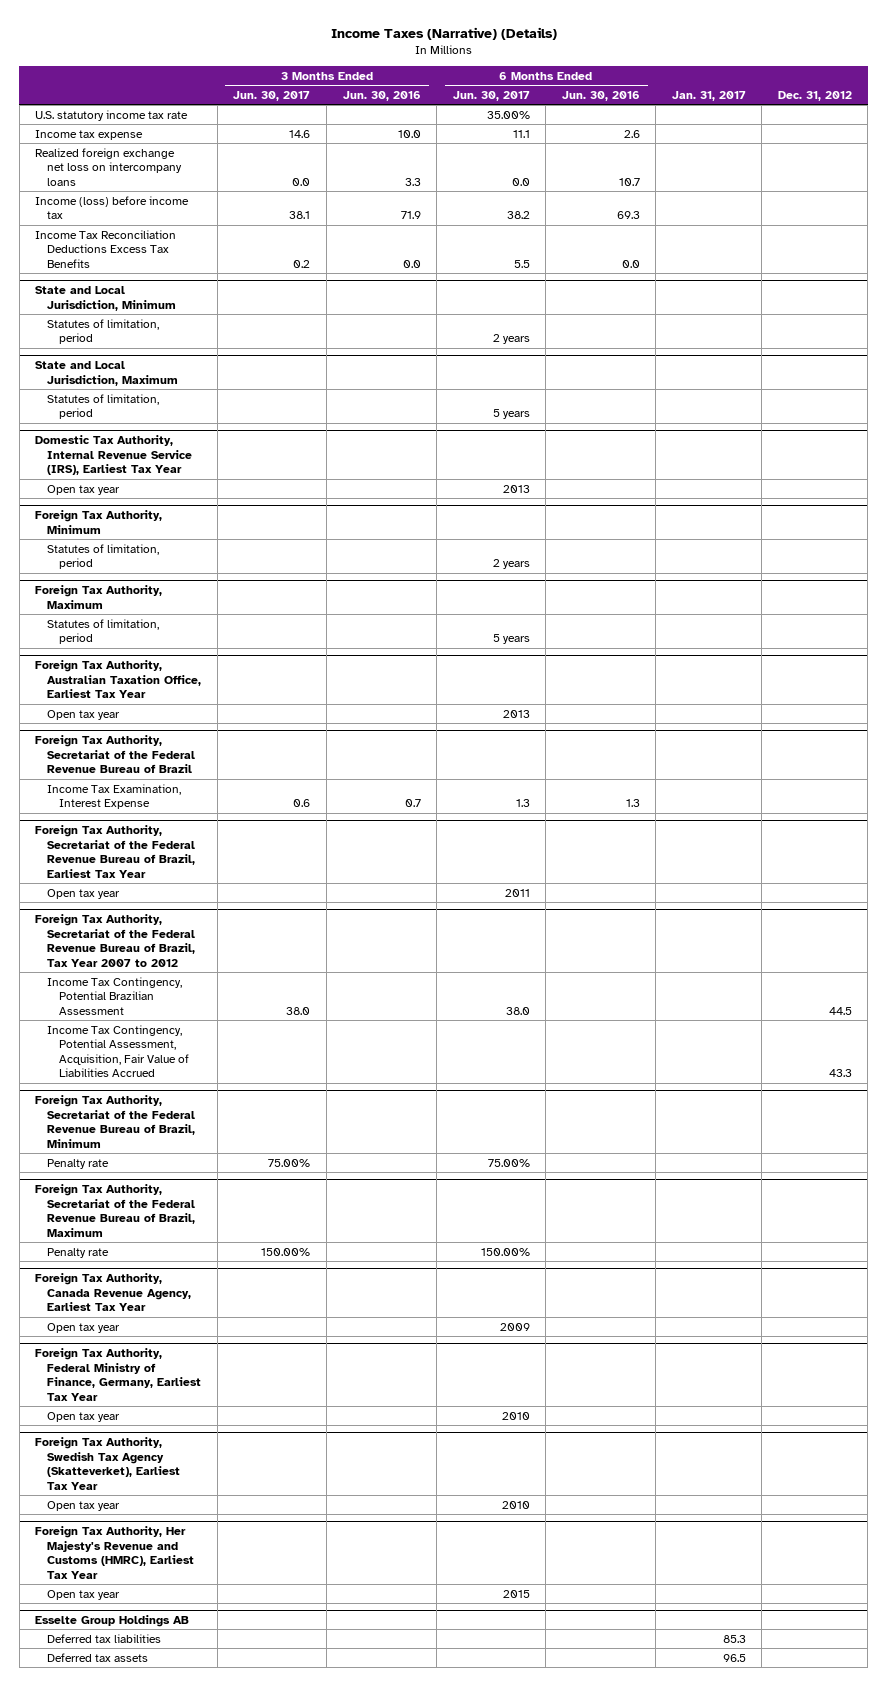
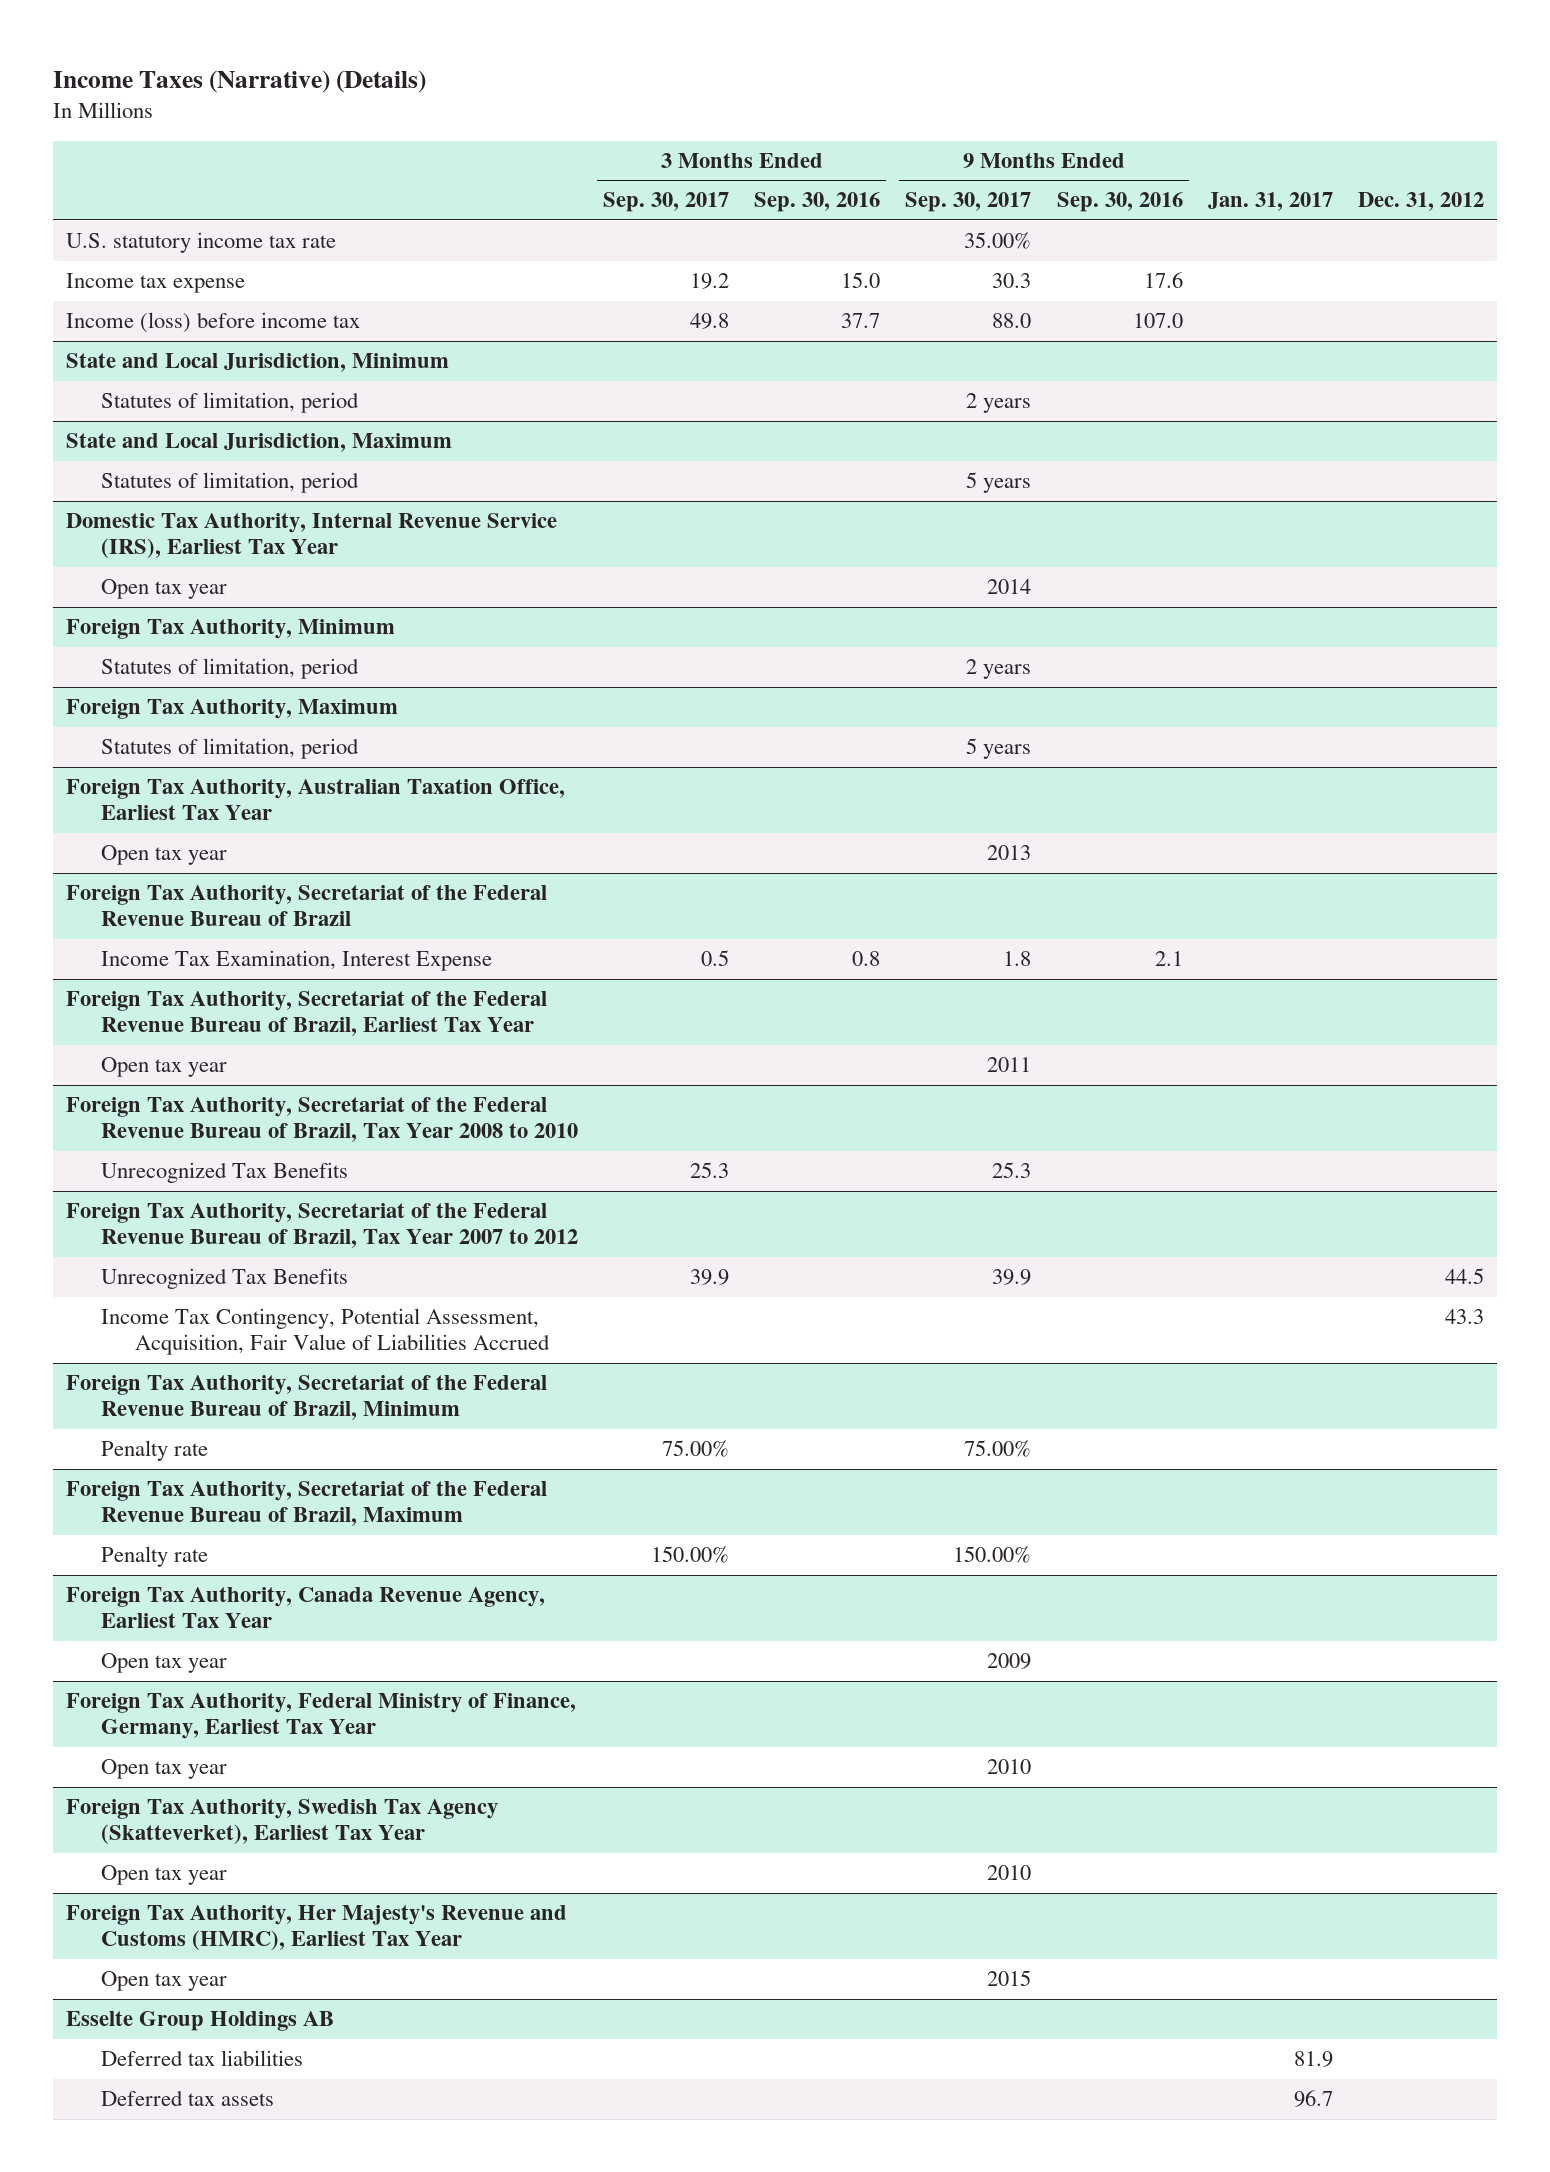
- | 3 Months Ended Jun. 30, 2017 | 3 Months Ended Jun. 30, 2016 | 6 Months Ended Jun. 30, 2017 | 6 Months Ended Jun. 30, 2016 | Jan. 31, 2017 | Dec. 31, 2012
+ | 3 Months Ended Sep. 30, 2017 | 3 Months Ended Sep. 30, 2016 | 9 Months Ended Sep. 30, 2017 | 9 Months Ended Sep. 30, 2016 | Jan. 31, 2017 | Dec. 31, 2012
- Realized foreign exchange net loss on intercompany loans | 0.0 | 3.3 | 0.0 | 10.7 | |
- Income Tax Reconciliation Deductions Excess Tax Benefits | 0.2 | 0.0 | 5.5 | 0.0 | |
+ Foreign Tax Authority, Secretariat of the Federal Revenue Bureau of Brazil, Tax Year 2008 to 2010
+ Unrecognized Tax Benefits | 25.3 | | 25.3 | | |
@ Foreign Tax Authority, Secretariat of the Federal Revenue Bureau of Brazil, Tax Year 2007 to 2012
- Income Tax Contingency, Potential Brazilian Assessment | 38.0 | | 38.0 | | | 44.5
+ Unrecognized Tax Benefits | 39.9 | | 39.9 | | | 44.5
@ Esselte Group Holdings AB
- Deferred tax liabilities | | | | | 85.3 |
- Deferred tax assets | | | | | 96.5 |
+ Deferred tax liabilities | | | | | 81.9 |
+ Deferred tax assets | | | | | 96.7 |

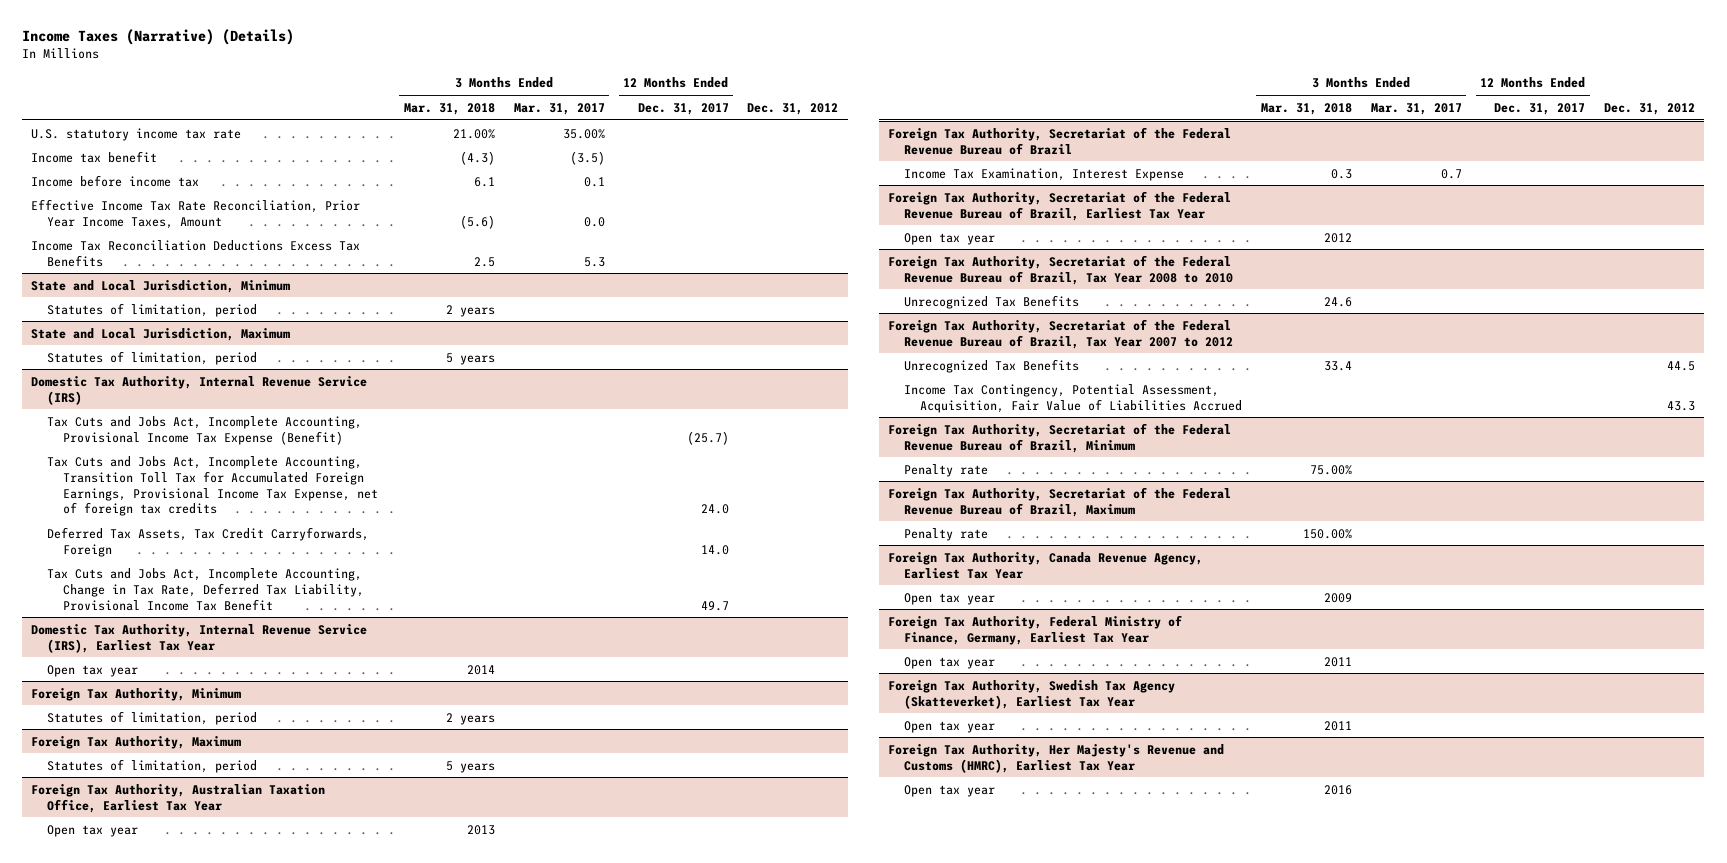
- | 3 Months Ended Sep. 30, 2017 | 3 Months Ended Sep. 30, 2016 | 9 Months Ended Sep. 30, 2017 | 9 Months Ended Sep. 30, 2016 | Jan. 31, 2017 | Dec. 31, 2012
+ | 3 Months Ended Mar. 31, 2018 | 3 Months Ended Mar. 31, 2017 | 12 Months Ended Dec. 31, 2017 | Dec. 31, 2012
- Income tax expense | 19.2 | 15.0 | 30.3 | 17.6 | |
- Income (loss) before income tax | 49.8 | 37.7 | 88.0 | 107.0 | |
+ Income tax benefit | (4.3) | (3.5) | |
+ Income before income tax | 6.1 | 0.1 | |
+ Effective Income Tax Rate Reconciliation, Prior Year Income Taxes, Amount | (5.6) | 0.0 | |
+ Income Tax Reconciliation Deductions Excess Tax Benefits | 2.5 | 5.3 | |
+ Domestic Tax Authority, Internal Revenue Service (IRS)
+ Tax Cuts and Jobs Act, Incomplete Accounting, Provisional Income Tax Expense (Benefit) | | | (25.7) |
+ Tax Cuts and Jobs Act, Incomplete Accounting, Transition Toll Tax for Accumulated Foreign Earnings, Provisional Income Tax Expense, net of foreign tax credits | | | 24.0 |
+ Deferred Tax Assets, Tax Credit Carryforwards, Foreign | | | 14.0 |
+ Tax Cuts and Jobs Act, Incomplete Accounting, Change in Tax Rate, Deferred Tax Liability, Provisional Income Tax Benefit | | | 49.7 |
- Esselte Group Holdings AB
- Deferred tax liabilities | | | | | 81.9 |
- Deferred tax assets | | | | | 96.7 |

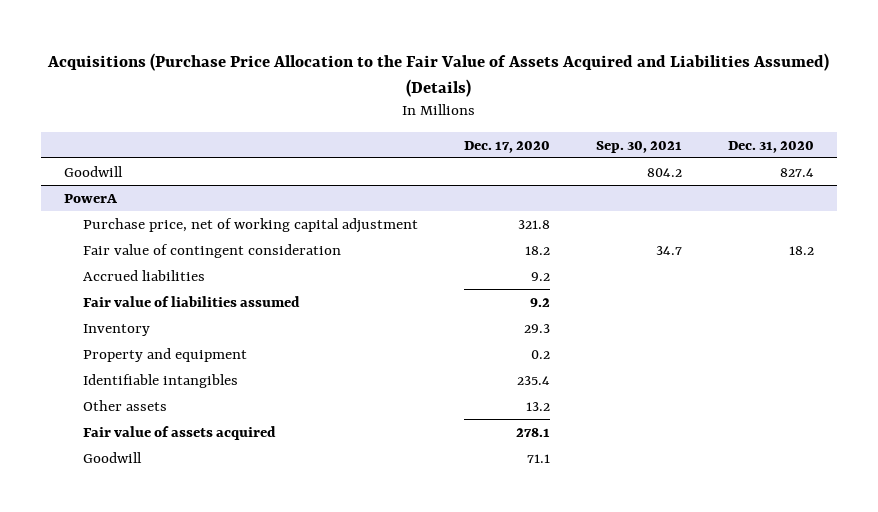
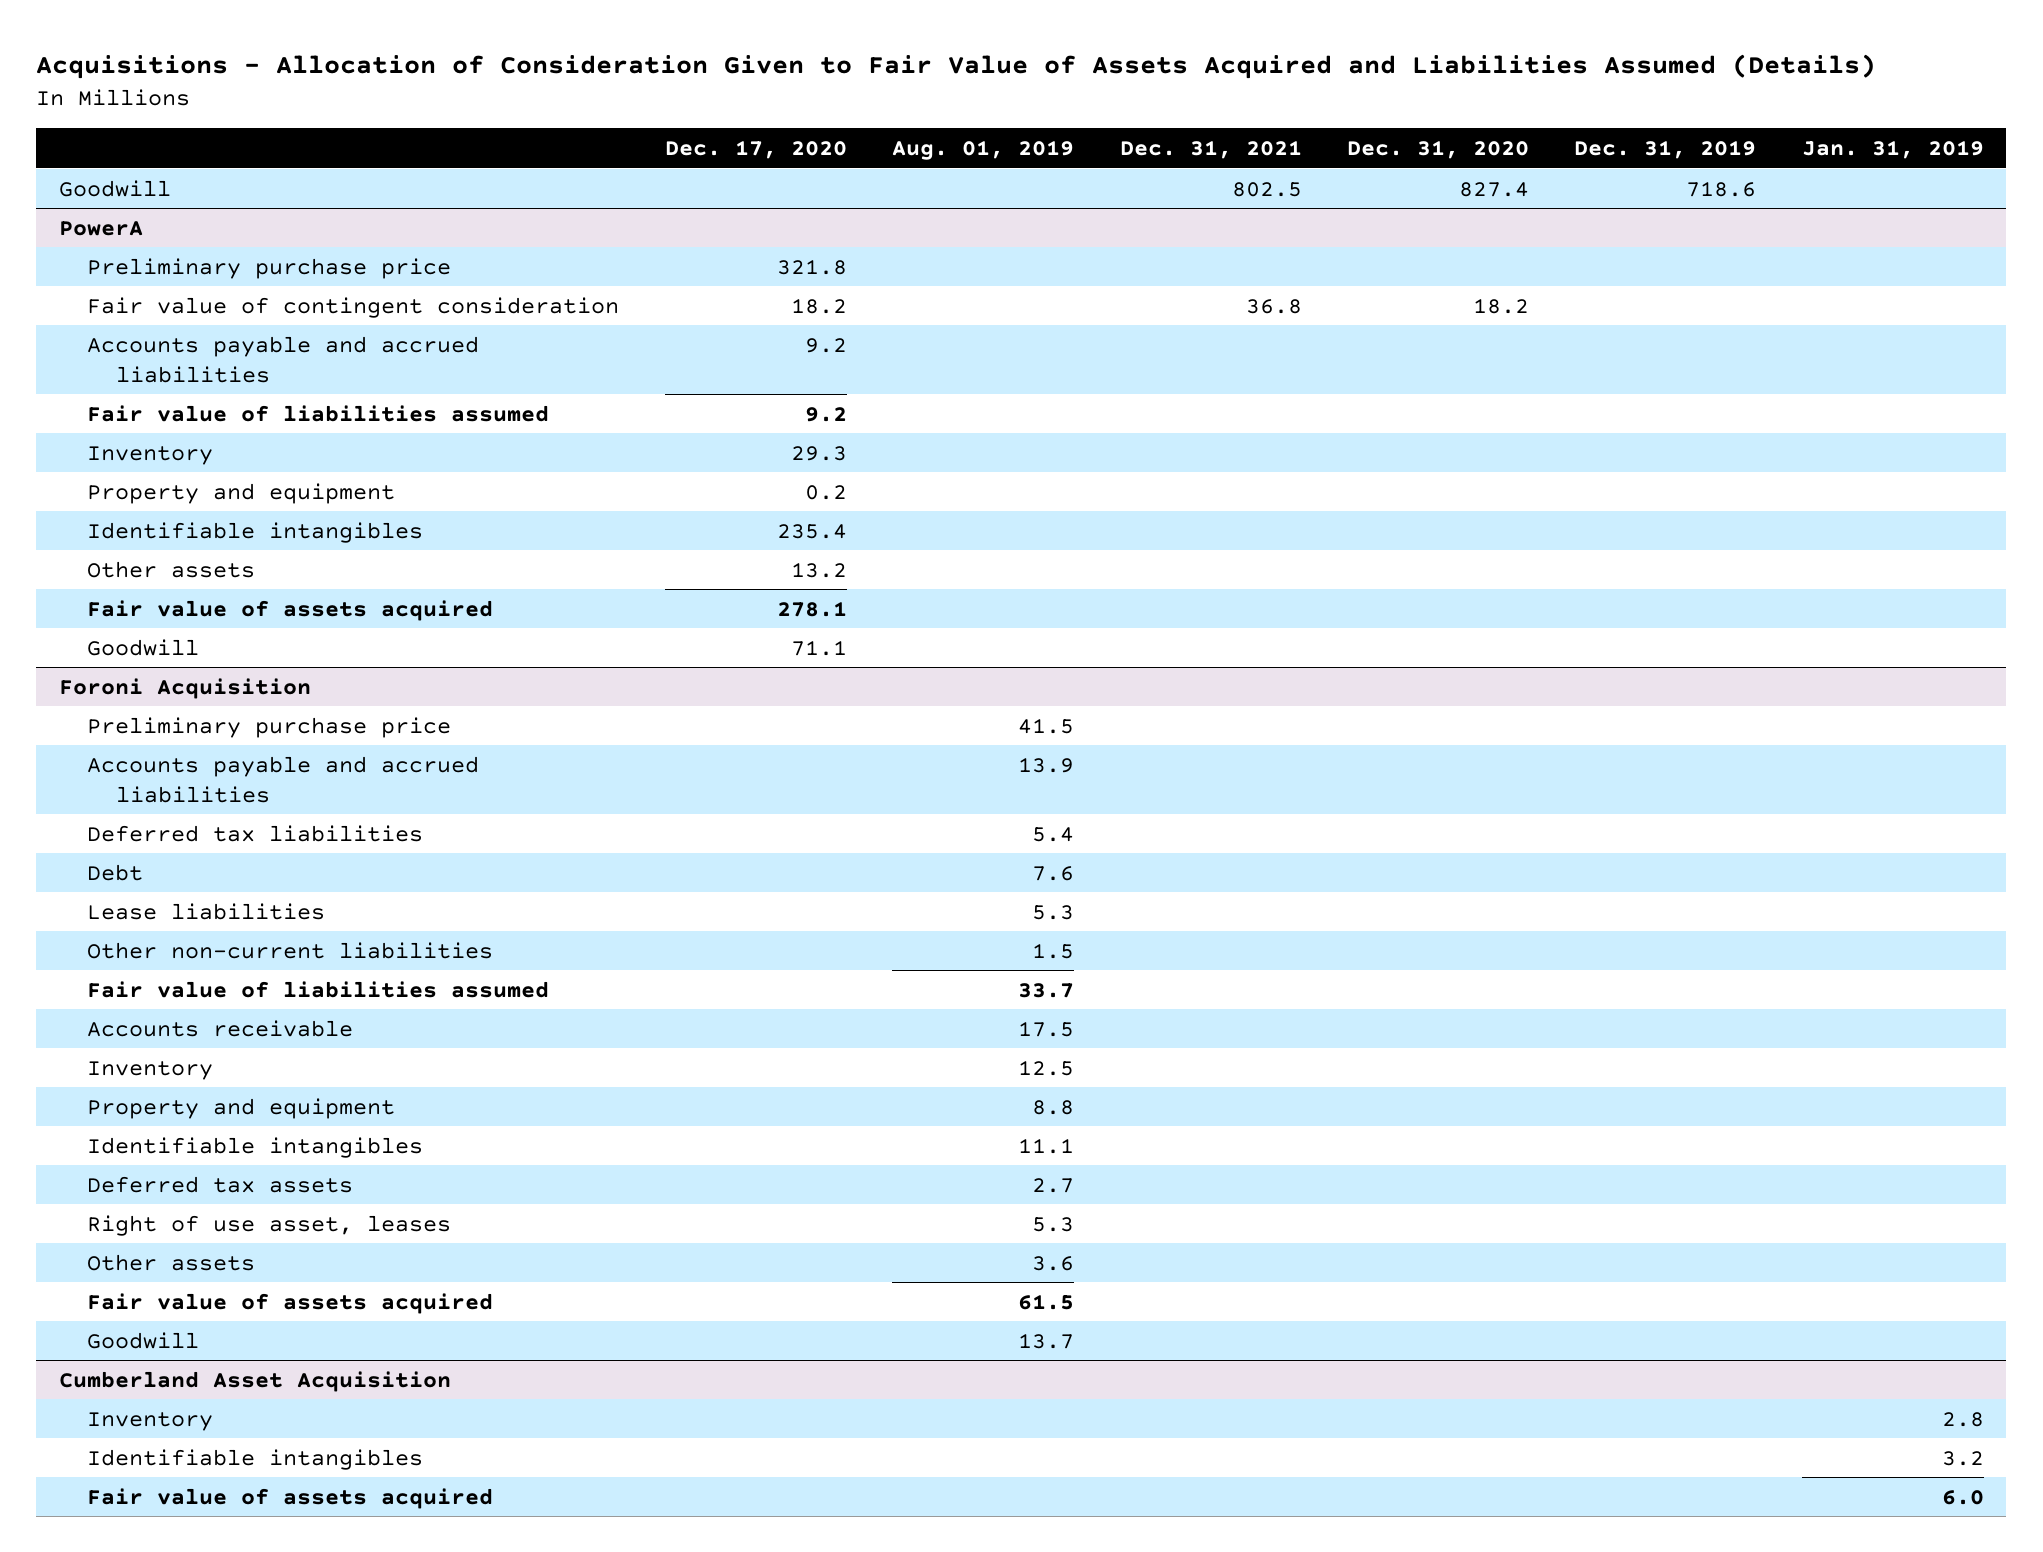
- Acquisitions (Purchase Price Allocation to the Fair Value of Assets Acquired and Liabilities Assumed) (Details)
+ Acquisitions - Allocation of Consideration Given to Fair Value of Assets Acquired and Liabilities Assumed (Details)
- | Dec. 17, 2020 | Sep. 30, 2021 | Dec. 31, 2020
+ | Dec. 17, 2020 | Aug. 01, 2019 | Dec. 31, 2021 | Dec. 31, 2020 | Dec. 31, 2019 | Jan. 31, 2019
@ PowerA
- Purchase price, net of working capital adjustment | 321.8 | |
+ Preliminary purchase price | 321.8 | | | | |
- Accrued liabilities | 9.2 | |
+ Accounts payable and accrued liabilities | 9.2 | | | | |
+ Foroni Acquisition
+ Preliminary purchase price | | 41.5 | | | |
+ Accounts payable and accrued liabilities | | 13.9 | | | |
+ Deferred tax liabilities | | 5.4 | | | |
+ Debt | | 7.6 | | | |
+ Lease liabilities | | 5.3 | | | |
+ Other non-current liabilities | | 1.5 | | | |
+ Fair value of liabilities assumed | | 33.7 | | | |
+ Accounts receivable | | 17.5 | | | |
+ Inventory | | 12.5 | | | |
+ Property and equipment | | 8.8 | | | |
+ Identifiable intangibles | | 11.1 | | | |
+ Deferred tax assets | | 2.7 | | | |
+ Right of use asset, leases | | 5.3 | | | |
+ Other assets | | 3.6 | | | |
+ Fair value of assets acquired | | 61.5 | | | |
+ Goodwill | | 13.7 | | | |
+ Cumberland Asset Acquisition
+ Inventory | | | | | | 2.8
+ Identifiable intangibles | | | | | | 3.2
+ Fair value of assets acquired | | | | | | 6.0

